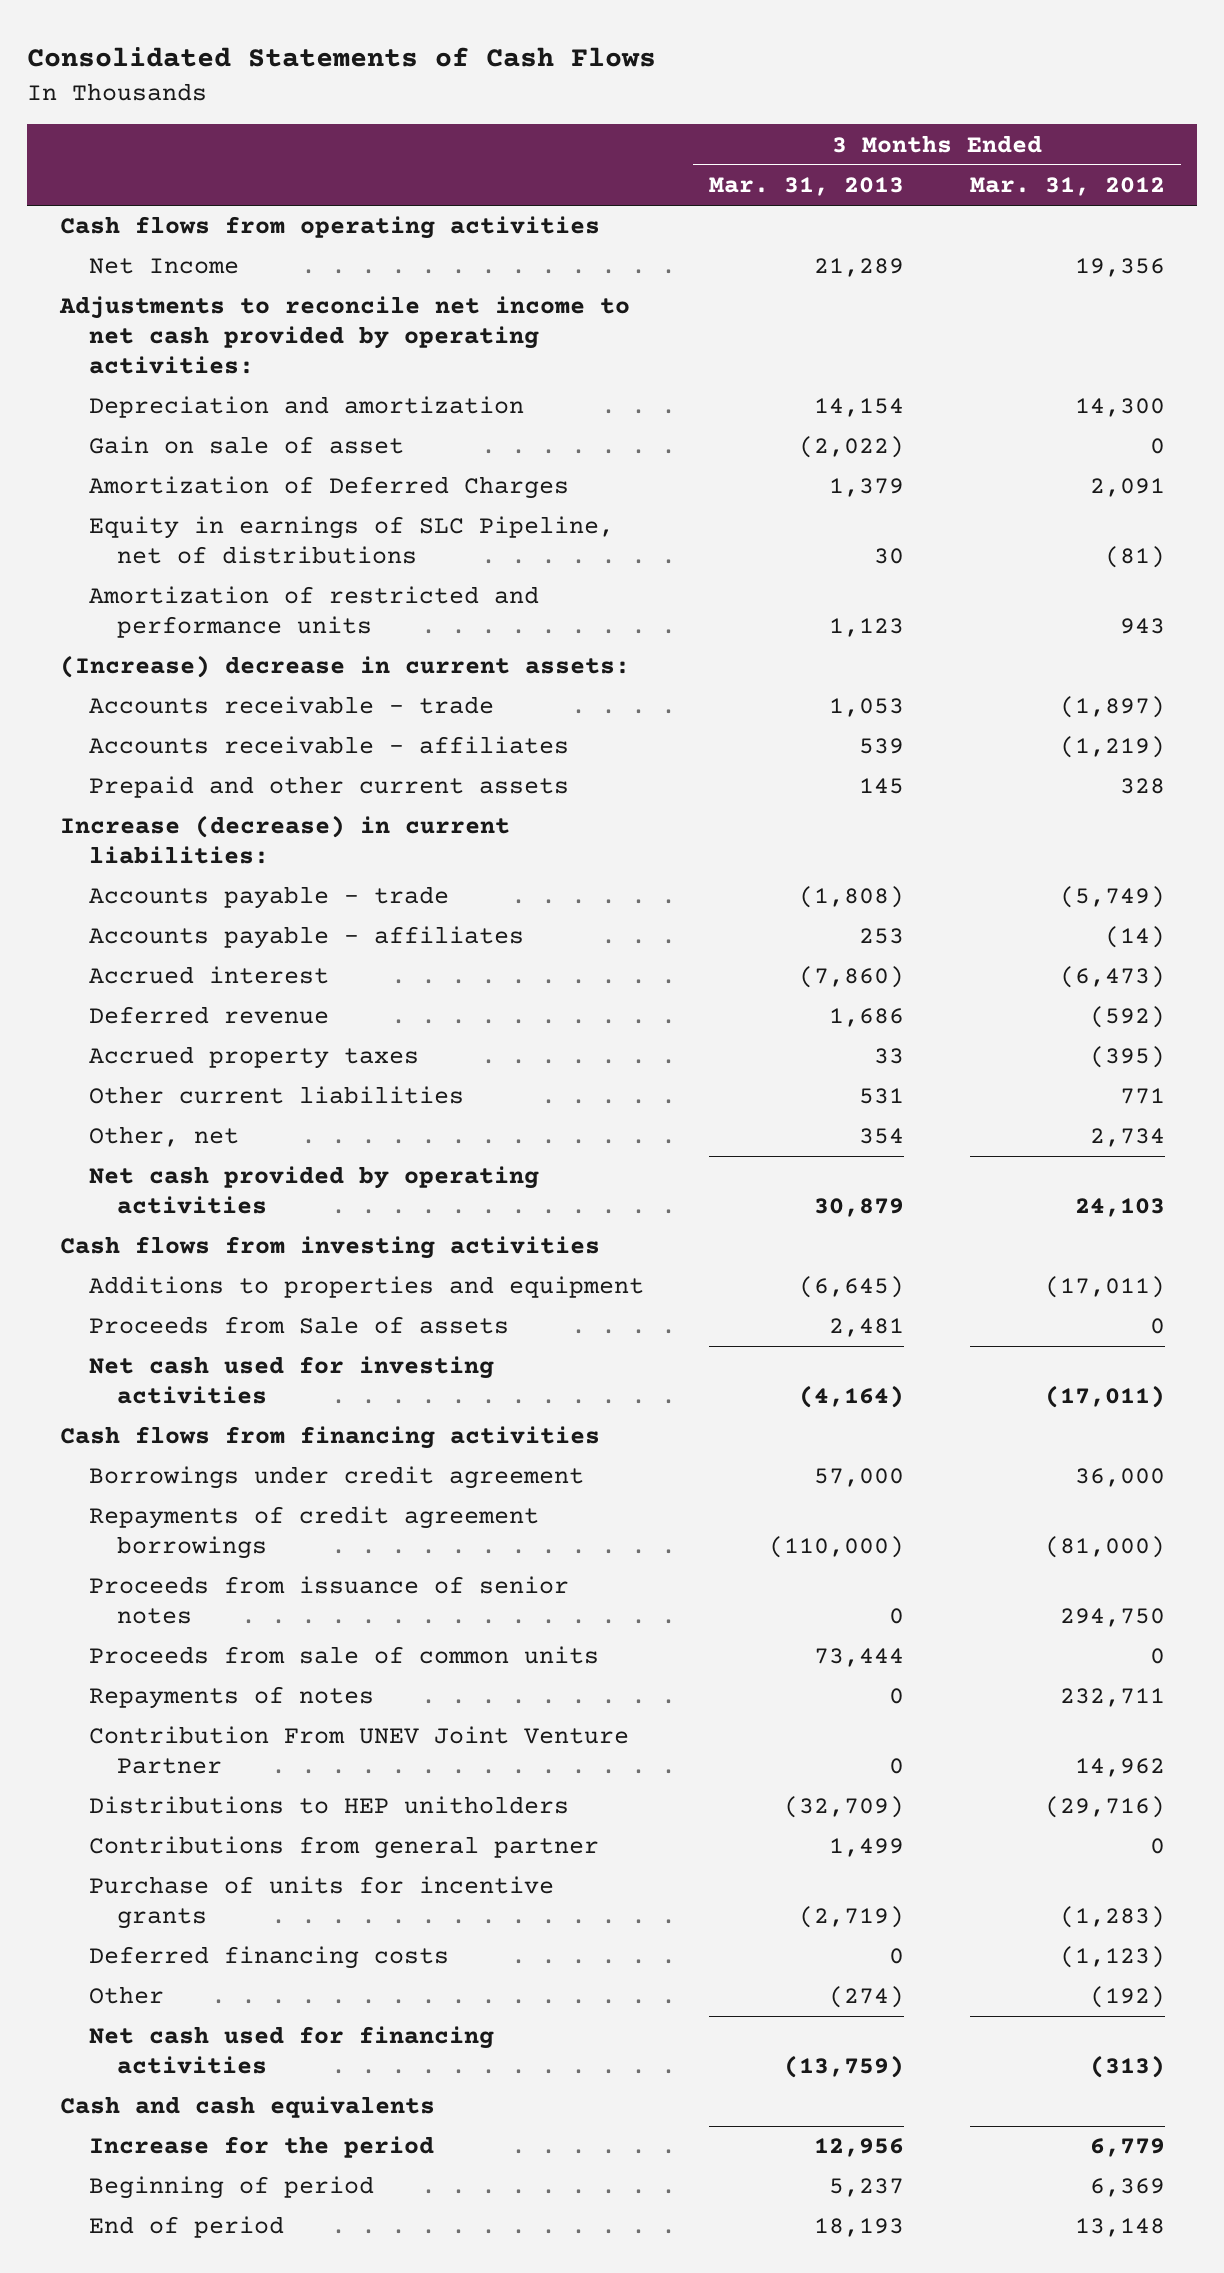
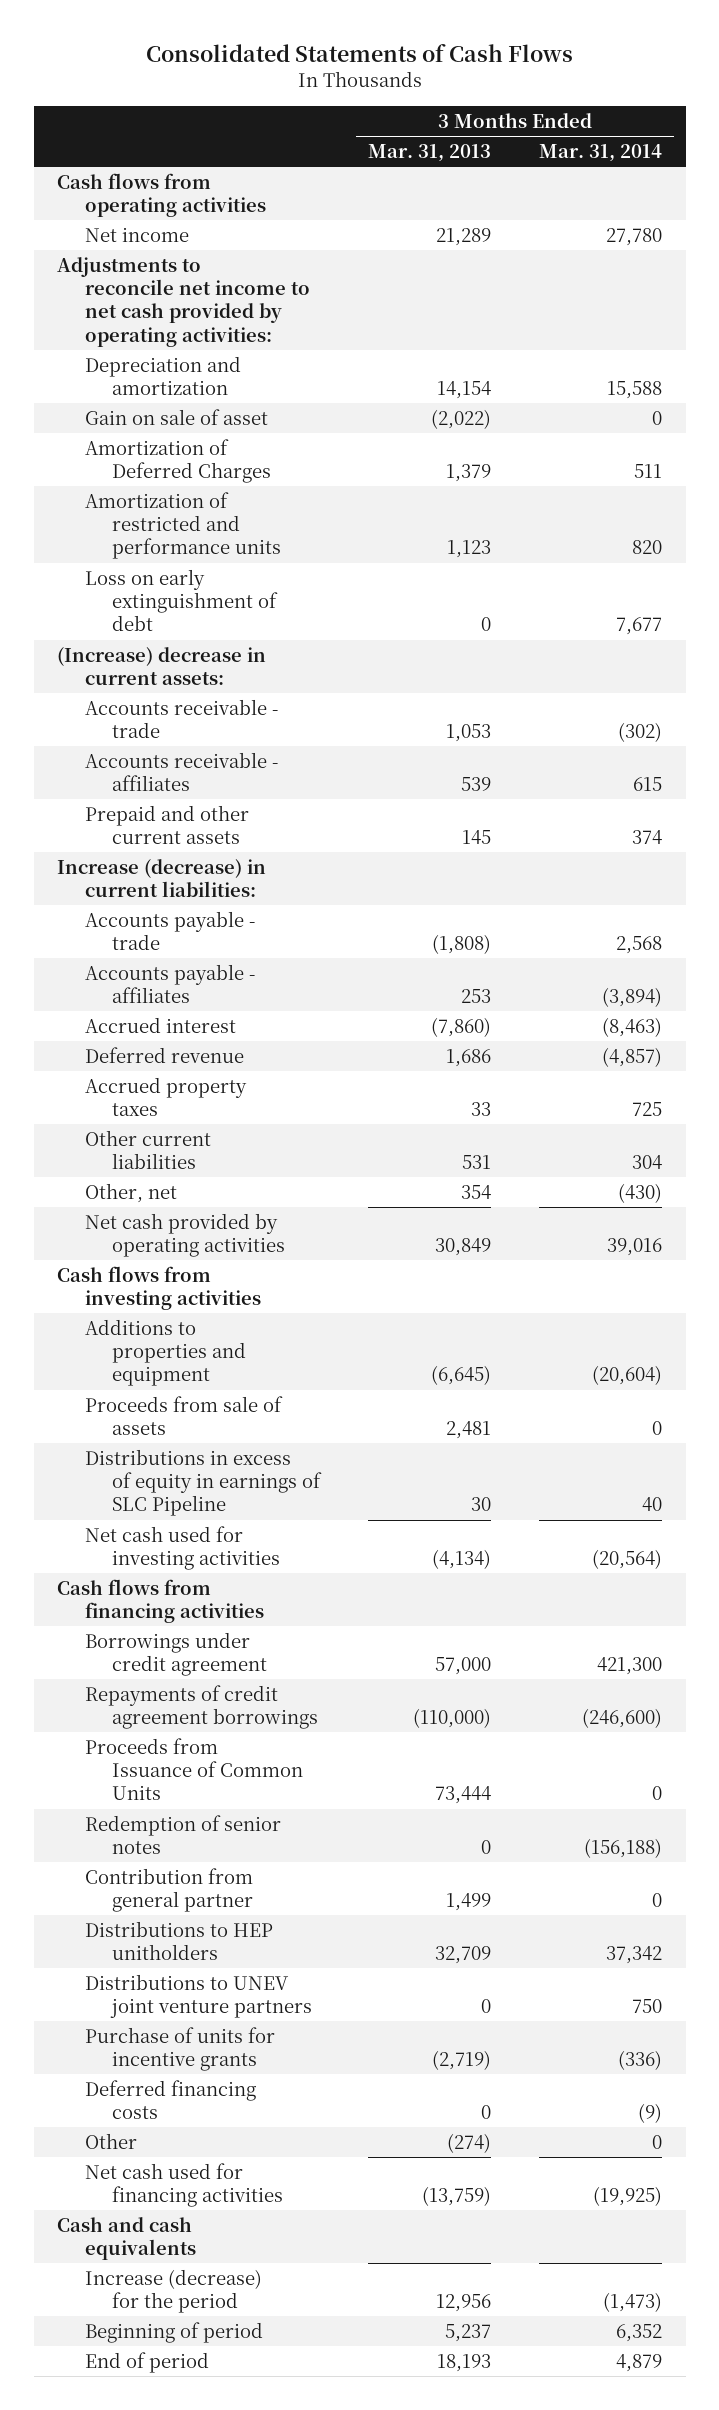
- | 3 Months Ended Mar. 31, 2013 | 3 Months Ended Mar. 31, 2012
+ | 3 Months Ended Mar. 31, 2013 | 3 Months Ended Mar. 31, 2014
- Net Income | 21,289 | 19,356
+ Net income | 21,289 | 27,780
- Equity in earnings of SLC Pipeline, net of distributions | 30 | (81)
+ Loss on early extinguishment of debt | 0 | 7,677
- Net cash provided by operating activities | 30,879 | 24,103
+ Net cash provided by operating activities | 30,849 | 39,016
- Proceeds from Sale of assets | 2,481 | 0
- Net cash used for investing activities | (4,164) | (17,011)
+ Proceeds from sale of assets | 2,481 | 0
+ Distributions in excess of equity in earnings of SLC Pipeline | 30 | 40
+ Net cash used for investing activities | (4,134) | (20,564)
- Proceeds from issuance of senior notes | 0 | 294,750
- Proceeds from sale of common units | 73,444 | 0
- Repayments of notes | 0 | 232,711
- Contribution From UNEV Joint Venture Partner | 0 | 14,962
- Distributions to HEP unitholders | (32,709) | (29,716)
- Contributions from general partner | 1,499 | 0
+ Proceeds from Issuance of Common Units | 73,444 | 0
+ Redemption of senior notes | 0 | (156,188)
+ Contribution from general partner | 1,499 | 0
+ Distributions to HEP unitholders | 32,709 | 37,342
+ Distributions to UNEV joint venture partners | 0 | 750
- Increase for the period | 12,956 | 6,779
+ Increase (decrease) for the period | 12,956 | (1,473)

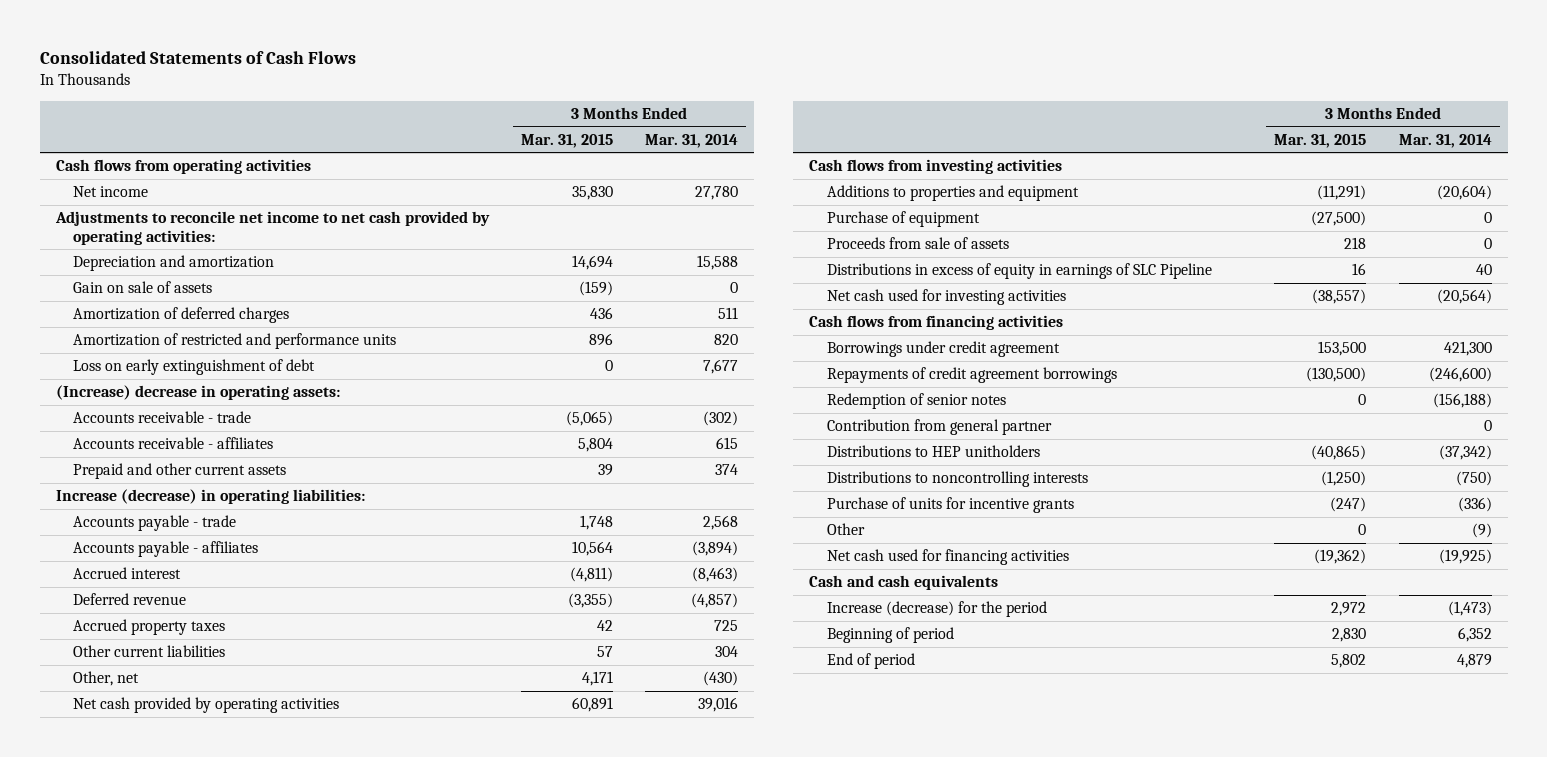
- | 3 Months Ended Mar. 31, 2013 | 3 Months Ended Mar. 31, 2014
+ | 3 Months Ended Mar. 31, 2015 | 3 Months Ended Mar. 31, 2014
- Gain on sale of asset | (2,022) | 0
- Amortization of Deferred Charges | 1,379 | 511
+ Gain on sale of assets | (159) | 0
+ Amortization of deferred charges | 436 | 511
- (Increase) decrease in current assets:
+ (Increase) decrease in operating assets:
- Increase (decrease) in current liabilities:
+ Increase (decrease) in operating liabilities:
+ Purchase of equipment | (27,500) | 0
- Proceeds from Issuance of Common Units | 73,444 | 0
- Distributions to HEP unitholders | 32,709 | 37,342
- Distributions to UNEV joint venture partners | 0 | 750
+ Distributions to HEP unitholders | (40,865) | (37,342)
+ Distributions to noncontrolling interests | (1,250) | (750)
- Deferred financing costs | 0 | (9)
- Other | (274) | 0
+ Other | 0 | (9)

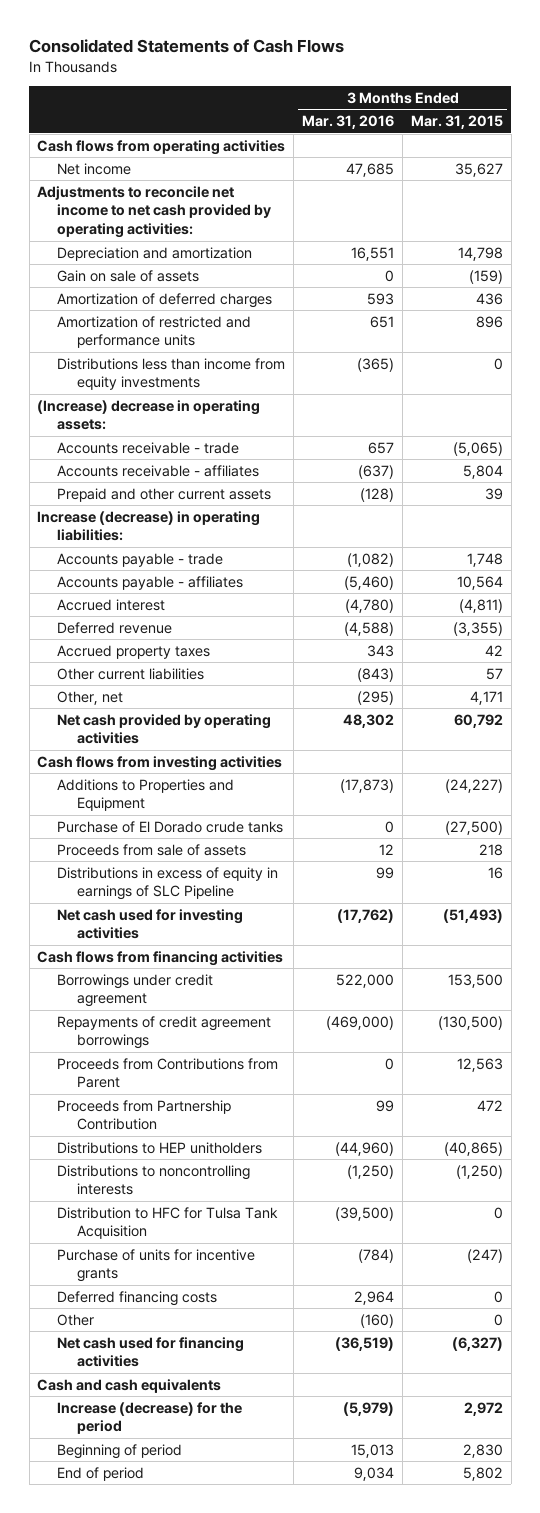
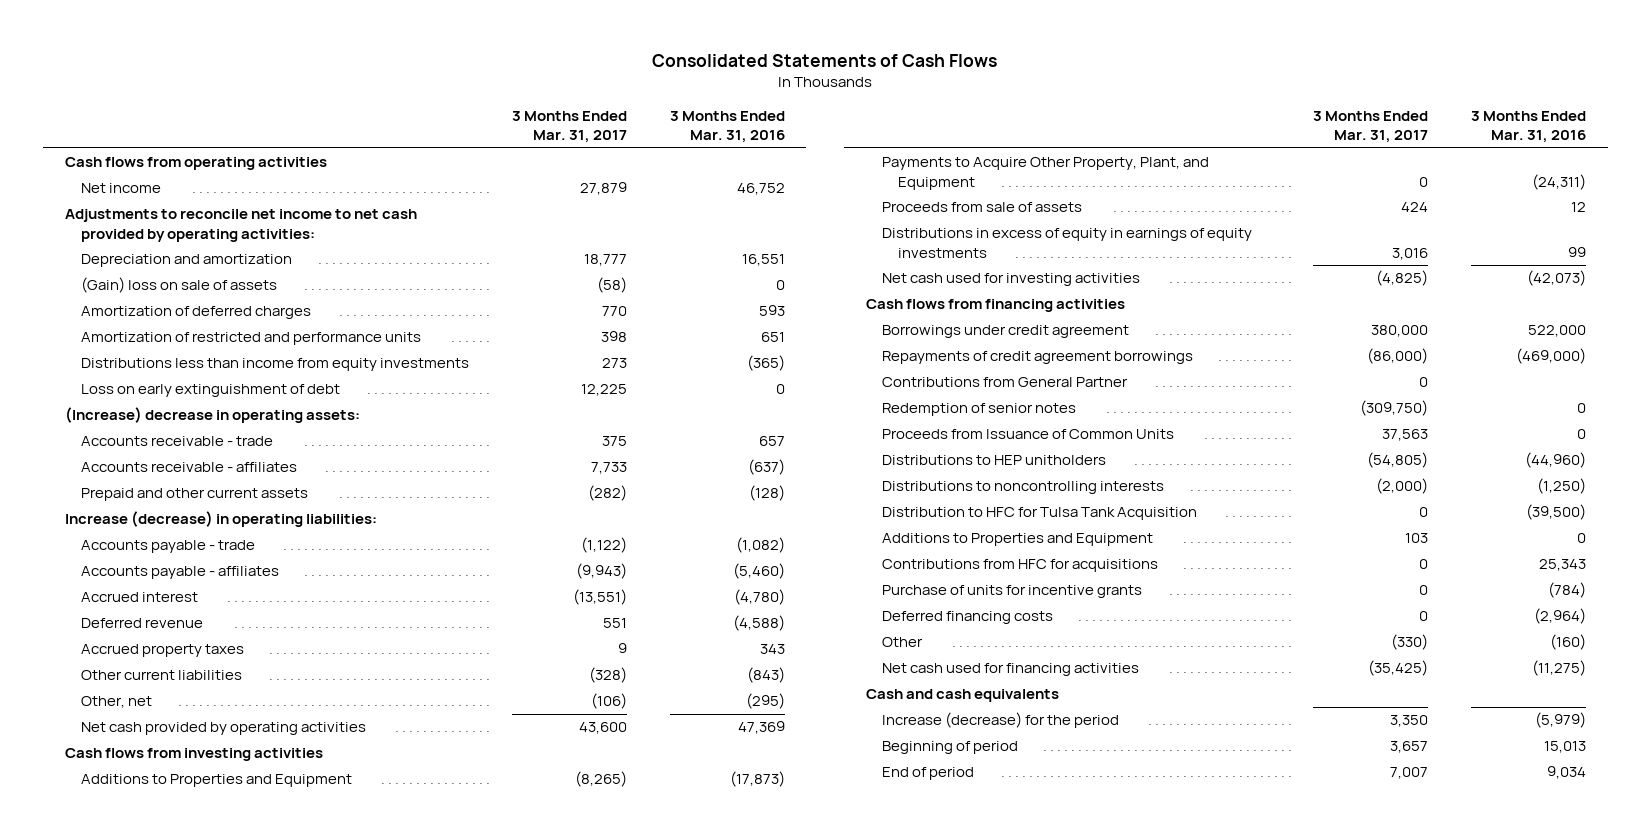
- | 3 Months Ended Mar. 31, 2016 | 3 Months Ended Mar. 31, 2015
+ | 3 Months Ended Mar. 31, 2017 | 3 Months Ended Mar. 31, 2016
- Net income | 47,685 | 35,627
+ Net income | 27,879 | 46,752
- Gain on sale of assets | 0 | (159)
+ (Gain) loss on sale of assets | (58) | 0
+ Loss on early extinguishment of debt | 12,225 | 0
- Net cash provided by operating activities | 48,302 | 60,792
+ Net cash provided by operating activities | 43,600 | 47,369
- Purchase of El Dorado crude tanks | 0 | (27,500)
+ Payments to Acquire Other Property, Plant, and Equipment | 0 | (24,311)
- Distributions in excess of equity in earnings of SLC Pipeline | 99 | 16
- Net cash used for investing activities | (17,762) | (51,493)
+ Distributions in excess of equity in earnings of equity investments | 3,016 | 99
+ Net cash used for investing activities | (4,825) | (42,073)
- Proceeds from Contributions from Parent | 0 | 12,563
- Proceeds from Partnership Contribution | 99 | 472
+ Contributions from General Partner | 0 |
+ Redemption of senior notes | (309,750) | 0
+ Proceeds from Issuance of Common Units | 37,563 | 0
+ Additions to Properties and Equipment | 103 | 0
+ Contributions from HFC for acquisitions | 0 | 25,343
- Deferred financing costs | 2,964 | 0
+ Deferred financing costs | 0 | (2,964)
- Net cash used for financing activities | (36,519) | (6,327)
+ Net cash used for financing activities | (35,425) | (11,275)

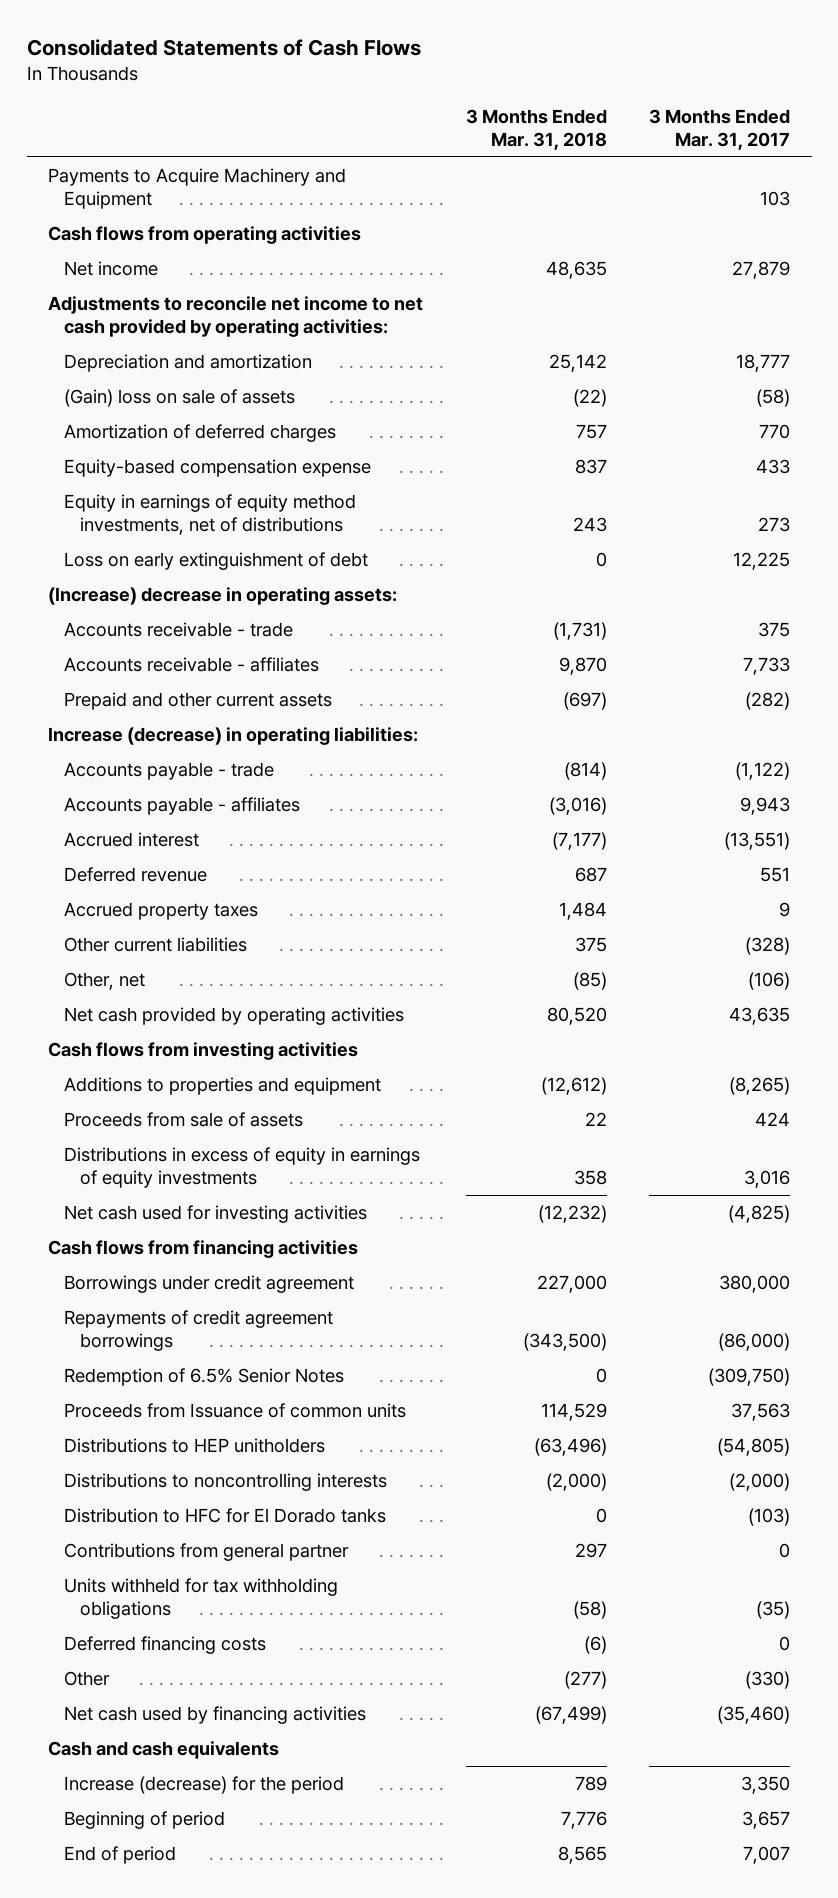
- | 3 Months Ended Mar. 31, 2017 | 3 Months Ended Mar. 31, 2016
+ | 3 Months Ended Mar. 31, 2018 | 3 Months Ended Mar. 31, 2017
+ Payments to Acquire Machinery and Equipment | | 103
- Amortization of restricted and performance units | 398 | 651
- Distributions less than income from equity investments | 273 | (365)
+ Equity-based compensation expense | 837 | 433
+ Equity in earnings of equity method investments, net of distributions | 243 | 273
- Accounts payable - affiliates | (9,943) | (5,460)
+ Accounts payable - affiliates | (3,016) | 9,943
- Net cash provided by operating activities | 43,600 | 47,369
+ Net cash provided by operating activities | 80,520 | 43,635
- Additions to Properties and Equipment | (8,265) | (17,873)
- Payments to Acquire Other Property, Plant, and Equipment | 0 | (24,311)
+ Additions to properties and equipment | (12,612) | (8,265)
- Contributions from General Partner | 0 |
- Redemption of senior notes | (309,750) | 0
- Proceeds from Issuance of Common Units | 37,563 | 0
+ Redemption of 6.5% Senior Notes | 0 | (309,750)
+ Proceeds from Issuance of common units | 114,529 | 37,563
- Distribution to HFC for Tulsa Tank Acquisition | 0 | (39,500)
- Additions to Properties and Equipment | 103 | 0
- Contributions from HFC for acquisitions | 0 | 25,343
- Purchase of units for incentive grants | 0 | (784)
+ Distribution to HFC for El Dorado tanks | 0 | (103)
+ Contributions from general partner | 297 | 0
+ Units withheld for tax withholding obligations | (58) | (35)
- Net cash used for financing activities | (35,425) | (11,275)
+ Net cash used by financing activities | (67,499) | (35,460)

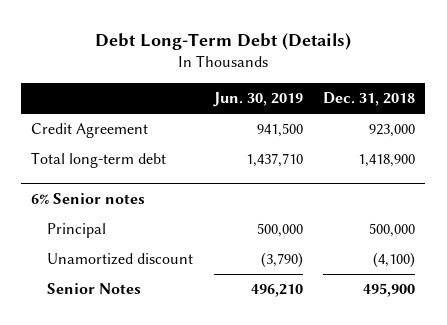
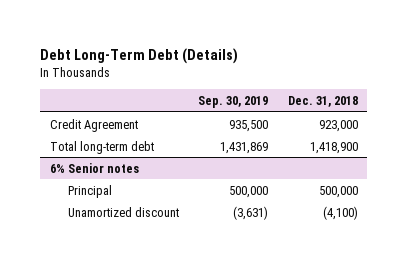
- | Jun. 30, 2019 | Dec. 31, 2018
+ | Sep. 30, 2019 | Dec. 31, 2018
@ 6% Senior notes
- Senior Notes | 496,210 | 495,900

